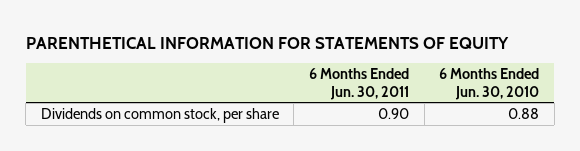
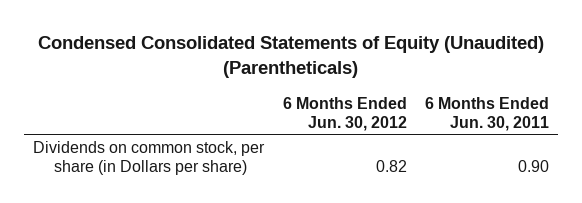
- PARENTHETICAL INFORMATION FOR STATEMENTS OF EQUITY
+ Condensed Consolidated Statements of Equity (Unaudited) (Parentheticals)
- | 6 Months Ended Jun. 30, 2011 | 6 Months Ended Jun. 30, 2010
+ | 6 Months Ended Jun. 30, 2012 | 6 Months Ended Jun. 30, 2011
- Dividends on common stock, per share | 0.90 | 0.88
+ Dividends on common stock, per share (in Dollars per share) | 0.82 | 0.90

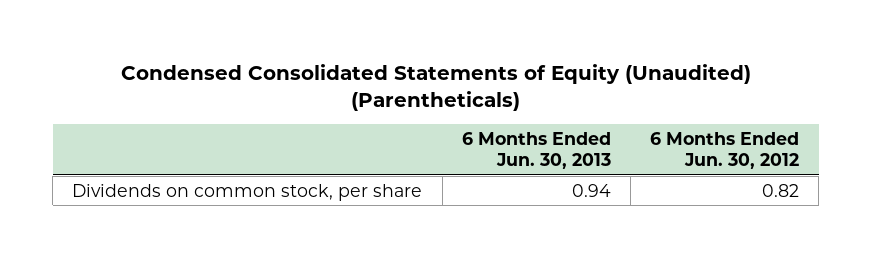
- | 6 Months Ended Jun. 30, 2012 | 6 Months Ended Jun. 30, 2011
+ | 6 Months Ended Jun. 30, 2013 | 6 Months Ended Jun. 30, 2012
- Dividends on common stock, per share (in Dollars per share) | 0.82 | 0.90
+ Dividends on common stock, per share | 0.94 | 0.82

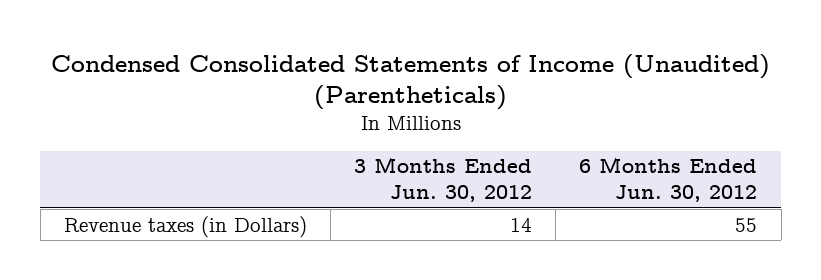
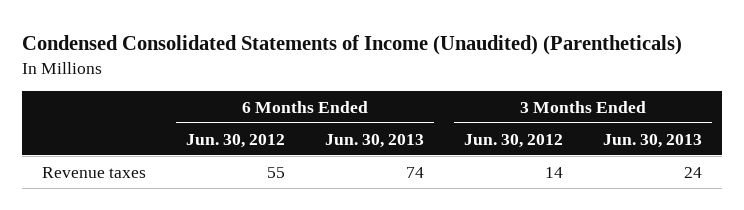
- | 3 Months Ended Jun. 30, 2012 | 6 Months Ended Jun. 30, 2012
+ | 6 Months Ended Jun. 30, 2012 | 6 Months Ended Jun. 30, 2013 | 3 Months Ended Jun. 30, 2012 | 3 Months Ended Jun. 30, 2013
- Revenue taxes (in Dollars) | 14 | 55
+ Revenue taxes | 55 | 74 | 14 | 24

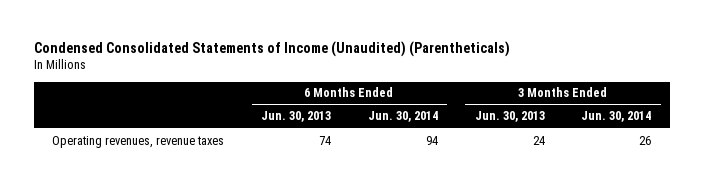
- | 6 Months Ended Jun. 30, 2012 | 6 Months Ended Jun. 30, 2013 | 3 Months Ended Jun. 30, 2012 | 3 Months Ended Jun. 30, 2013
+ | 6 Months Ended Jun. 30, 2013 | 6 Months Ended Jun. 30, 2014 | 3 Months Ended Jun. 30, 2013 | 3 Months Ended Jun. 30, 2014
- Revenue taxes | 55 | 74 | 14 | 24
+ Operating revenues, revenue taxes | 74 | 94 | 24 | 26

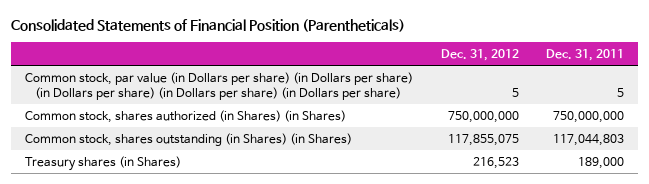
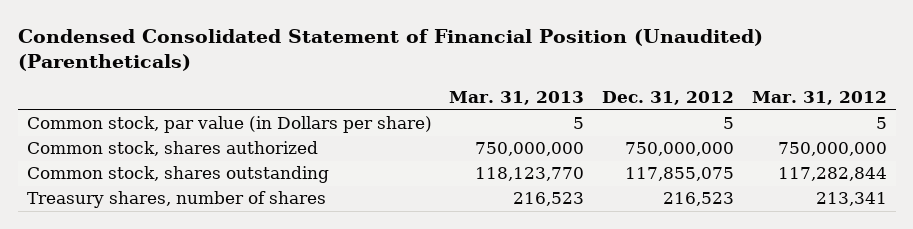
- Consolidated Statements of Financial Position (Parentheticals)
+ Condensed Consolidated Statement of Financial Position (Unaudited) (Parentheticals)
- | Dec. 31, 2012 | Dec. 31, 2011
+ | Mar. 31, 2013 | Dec. 31, 2012 | Mar. 31, 2012
- Common stock, par value (in Dollars per share) (in Dollars per share) (in Dollars per share) (in Dollars per share) (in Dollars per share) | 5 | 5
- Common stock, shares authorized (in Shares) (in Shares) | 750,000,000 | 750,000,000
- Common stock, shares outstanding (in Shares) (in Shares) | 117,855,075 | 117,044,803
- Treasury shares (in Shares) | 216,523 | 189,000
+ Common stock, par value (in Dollars per share) | 5 | 5 | 5
+ Common stock, shares authorized | 750,000,000 | 750,000,000 | 750,000,000
+ Common stock, shares outstanding | 118,123,770 | 117,855,075 | 117,282,844
+ Treasury shares, number of shares | 216,523 | 216,523 | 213,341

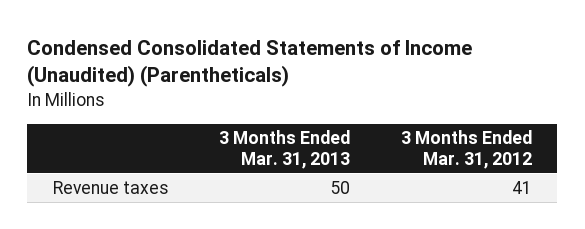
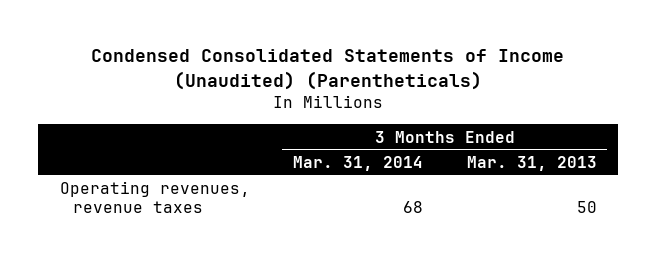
- | 3 Months Ended Mar. 31, 2013 | 3 Months Ended Mar. 31, 2012
+ | 3 Months Ended Mar. 31, 2014 | 3 Months Ended Mar. 31, 2013
- Revenue taxes | 50 | 41
+ Operating revenues, revenue taxes | 68 | 50

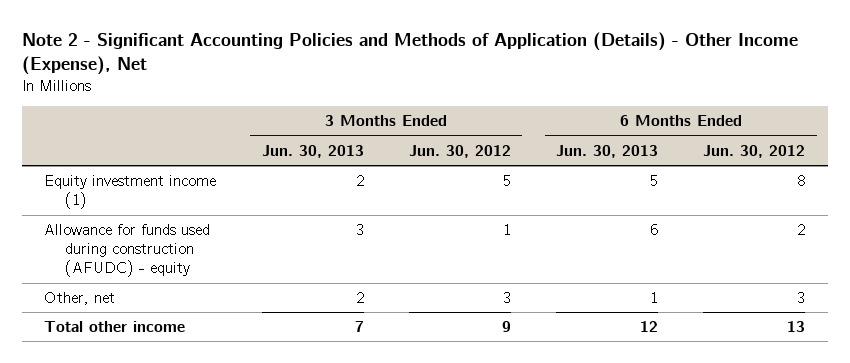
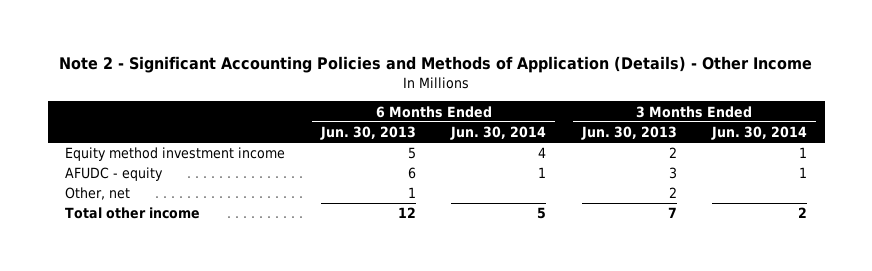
- Note 2 - Significant Accounting Policies and Methods of Application (Details) - Other Income (Expense), Net
+ Note 2 - Significant Accounting Policies and Methods of Application (Details) - Other Income
- | 3 Months Ended Jun. 30, 2013 | 3 Months Ended Jun. 30, 2012 | 6 Months Ended Jun. 30, 2013 | 6 Months Ended Jun. 30, 2012
+ | 6 Months Ended Jun. 30, 2013 | 6 Months Ended Jun. 30, 2014 | 3 Months Ended Jun. 30, 2013 | 3 Months Ended Jun. 30, 2014
- Equity investment income (1) | 2 | 5 | 5 | 8
- Allowance for funds used during construction (AFUDC) - equity | 3 | 1 | 6 | 2
+ Equity method investment income | 5 | 4 | 2 | 1
+ AFUDC - equity | 6 | 1 | 3 | 1

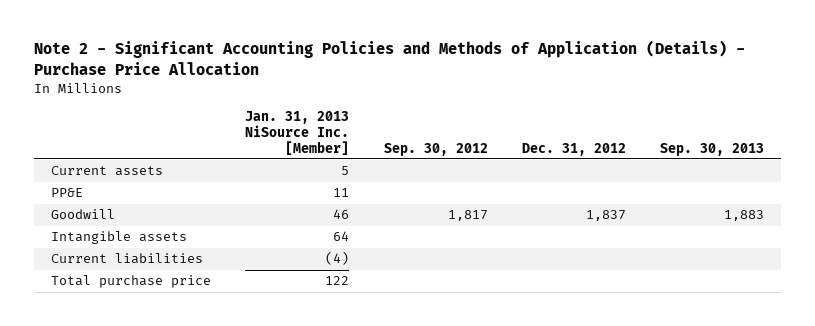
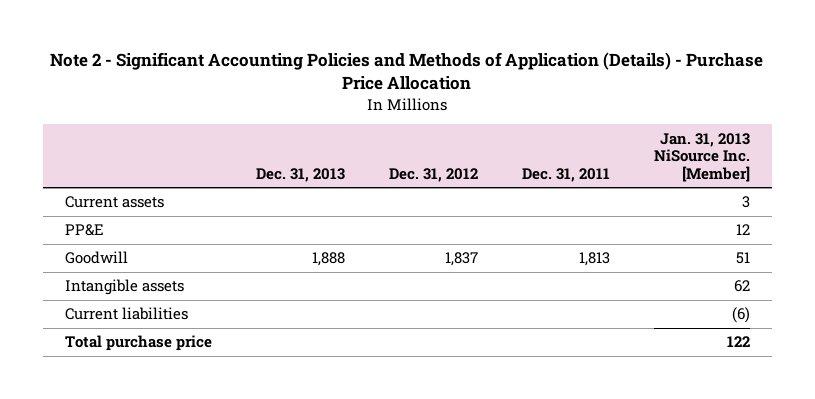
- | Jan. 31, 2013 NiSource Inc. [Member] | Sep. 30, 2012 | Dec. 31, 2012 | Sep. 30, 2013
+ | Dec. 31, 2013 | Dec. 31, 2012 | Dec. 31, 2011 | Jan. 31, 2013 NiSource Inc. [Member]
- Current assets | 5 | | |
- PP&E | 11 | | |
- Goodwill | 46 | 1,817 | 1,837 | 1,883
- Intangible assets | 64 | | |
- Current liabilities | (4) | | |
+ Current assets | | | | 3
+ PP&E | | | | 12
+ Goodwill | 1,888 | 1,837 | 1,813 | 51
+ Intangible assets | | | | 62
+ Current liabilities | | | | (6)

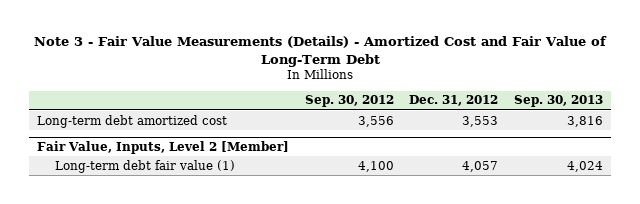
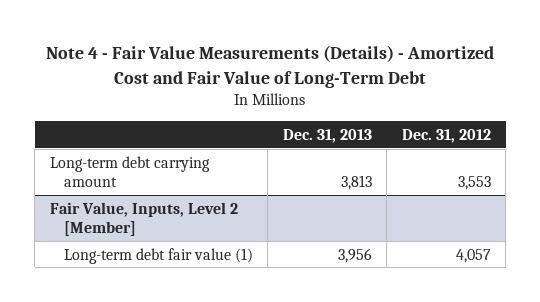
- Note 3 - Fair Value Measurements (Details) - Amortized Cost and Fair Value of Long-Term Debt
+ Note 4 - Fair Value Measurements (Details) - Amortized Cost and Fair Value of Long-Term Debt
- | Sep. 30, 2012 | Dec. 31, 2012 | Sep. 30, 2013
+ | Dec. 31, 2013 | Dec. 31, 2012
- Long-term debt amortized cost | 3,556 | 3,553 | 3,816
+ Long-term debt carrying amount | 3,813 | 3,553

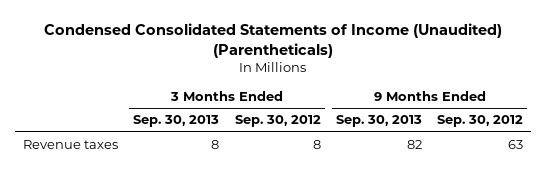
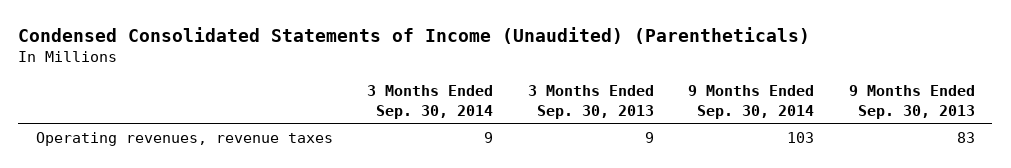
- | 3 Months Ended Sep. 30, 2013 | 3 Months Ended Sep. 30, 2012 | 9 Months Ended Sep. 30, 2013 | 9 Months Ended Sep. 30, 2012
+ | 3 Months Ended Sep. 30, 2014 | 3 Months Ended Sep. 30, 2013 | 9 Months Ended Sep. 30, 2014 | 9 Months Ended Sep. 30, 2013
- Revenue taxes | 8 | 8 | 82 | 63
+ Operating revenues, revenue taxes | 9 | 9 | 103 | 83

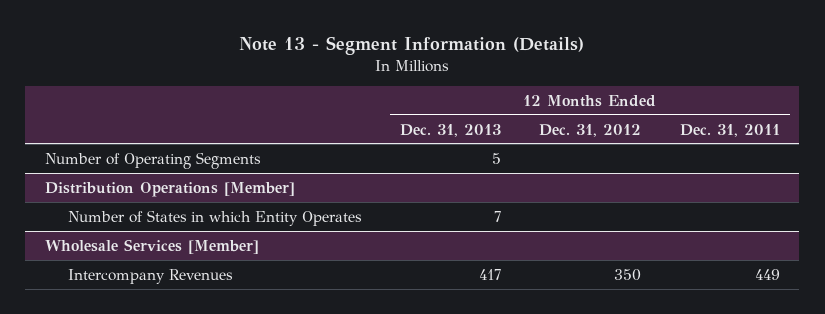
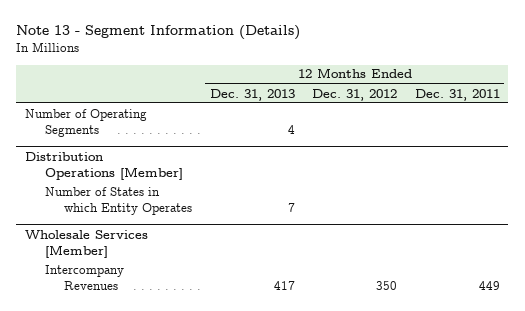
- Number of Operating Segments | 5 | |
+ Number of Operating Segments | 4 | |

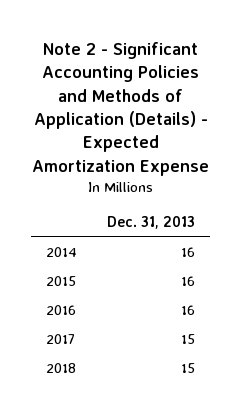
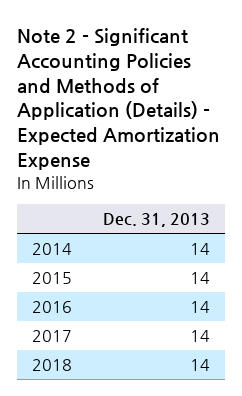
- 2014 | 16
- 2015 | 16
- 2016 | 16
- 2017 | 15
- 2018 | 15
+ 2014 | 14
+ 2015 | 14
+ 2016 | 14
+ 2017 | 14
+ 2018 | 14

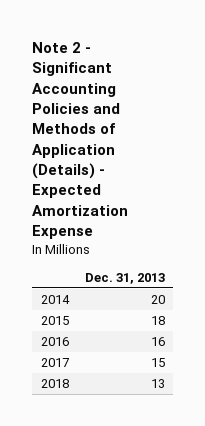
- 2014 | 14
- 2015 | 14
- 2016 | 14
- 2017 | 14
- 2018 | 14
+ 2014 | 20
+ 2015 | 18
+ 2016 | 16
+ 2017 | 15
+ 2018 | 13

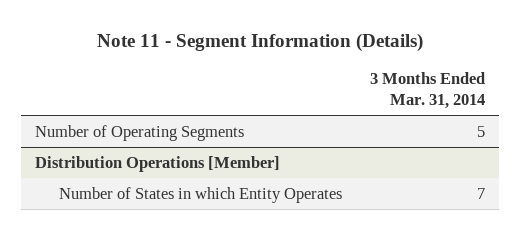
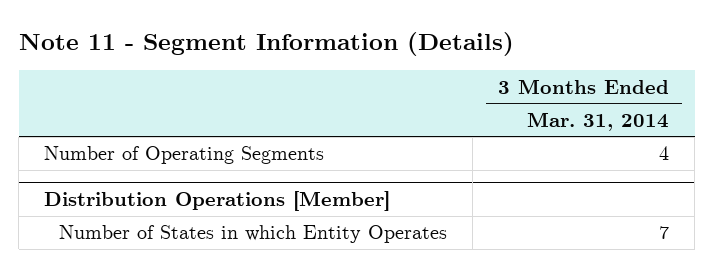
- Number of Operating Segments | 5
+ Number of Operating Segments | 4

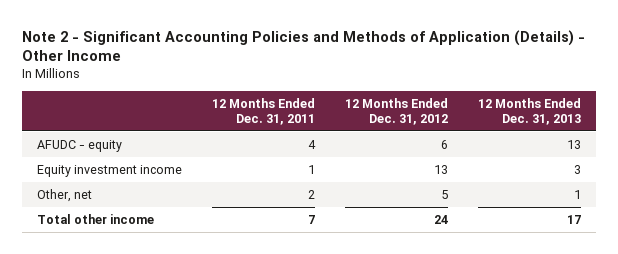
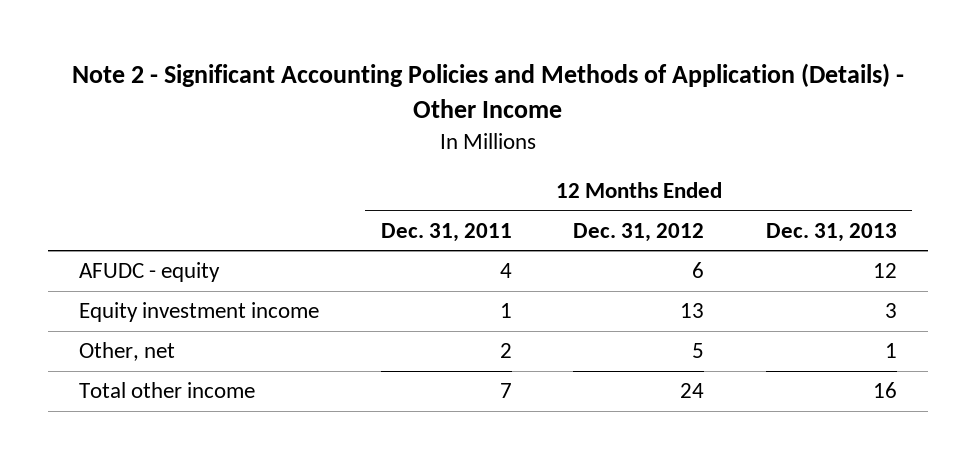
- AFUDC - equity | 4 | 6 | 13
+ AFUDC - equity | 4 | 6 | 12
- Total other income | 7 | 24 | 17
+ Total other income | 7 | 24 | 16

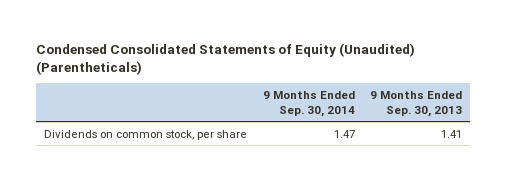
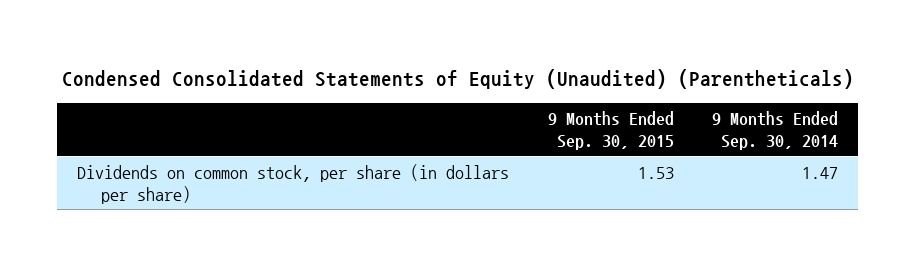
- | 9 Months Ended Sep. 30, 2014 | 9 Months Ended Sep. 30, 2013
+ | 9 Months Ended Sep. 30, 2015 | 9 Months Ended Sep. 30, 2014
- Dividends on common stock, per share | 1.47 | 1.41
+ Dividends on common stock, per share (in dollars per share) | 1.53 | 1.47

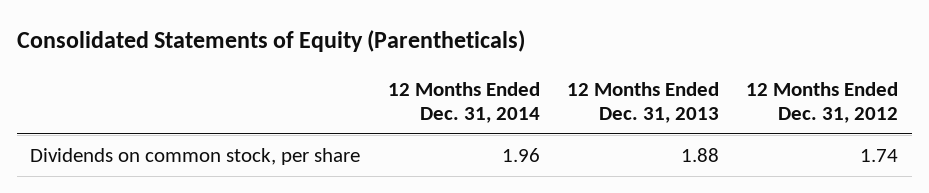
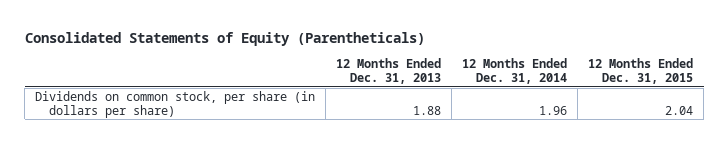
- | 12 Months Ended Dec. 31, 2014 | 12 Months Ended Dec. 31, 2013 | 12 Months Ended Dec. 31, 2012
+ | 12 Months Ended Dec. 31, 2013 | 12 Months Ended Dec. 31, 2014 | 12 Months Ended Dec. 31, 2015
- Dividends on common stock, per share | 1.96 | 1.88 | 1.74
+ Dividends on common stock, per share (in dollars per share) | 1.88 | 1.96 | 2.04

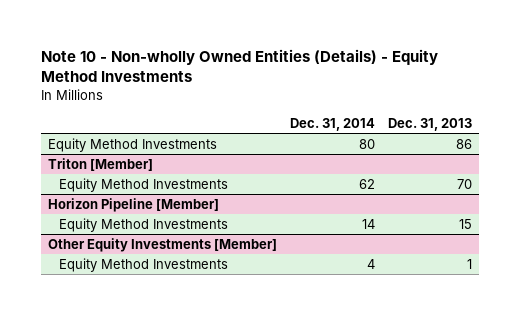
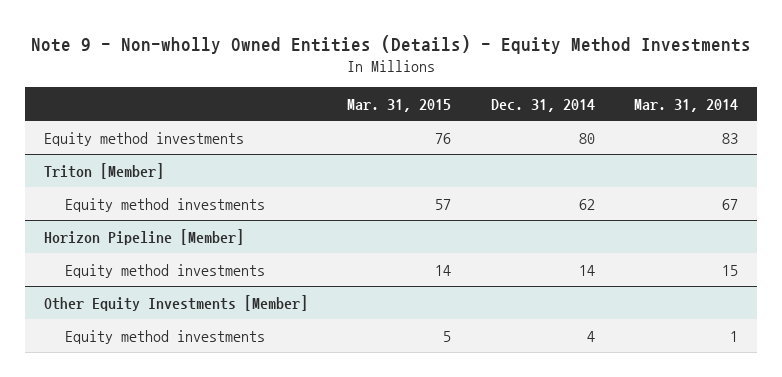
- Note 10 - Non-wholly Owned Entities (Details) - Equity Method Investments
+ Note 9 - Non-wholly Owned Entities (Details) - Equity Method Investments
- | Dec. 31, 2014 | Dec. 31, 2013
+ | Mar. 31, 2015 | Dec. 31, 2014 | Mar. 31, 2014
- Equity Method Investments | 80 | 86
+ Equity method investments | 76 | 80 | 83
@ Triton [Member]
- Equity Method Investments | 62 | 70
+ Equity method investments | 57 | 62 | 67
@ Horizon Pipeline [Member]
- Equity Method Investments | 14 | 15
+ Equity method investments | 14 | 14 | 15
@ Other Equity Investments [Member]
- Equity Method Investments | 4 | 1
+ Equity method investments | 5 | 4 | 1

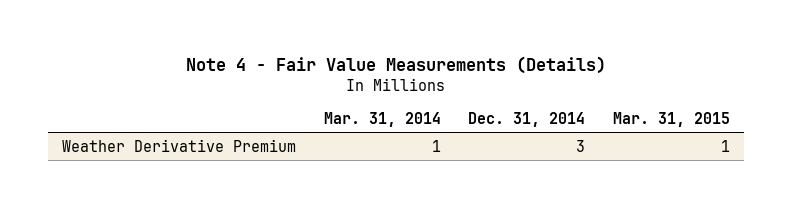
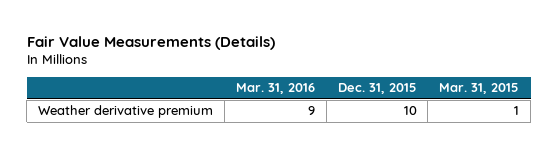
- Note 4 - Fair Value Measurements (Details)
+ Fair Value Measurements (Details)
- | Mar. 31, 2014 | Dec. 31, 2014 | Mar. 31, 2015
+ | Mar. 31, 2016 | Dec. 31, 2015 | Mar. 31, 2015
- Weather Derivative Premium | 1 | 3 | 1
+ Weather derivative premium | 9 | 10 | 1

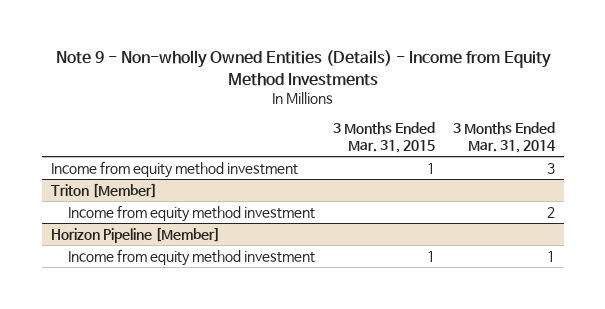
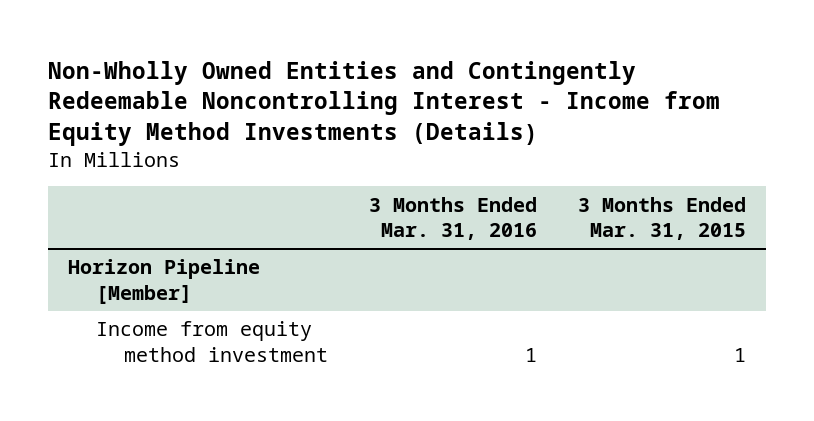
- Note 9 - Non-wholly Owned Entities (Details) - Income from Equity Method Investments
+ Non-Wholly Owned Entities and Contingently Redeemable Noncontrolling Interest - Income from Equity Method Investments (Details)
- | 3 Months Ended Mar. 31, 2015 | 3 Months Ended Mar. 31, 2014
+ | 3 Months Ended Mar. 31, 2016 | 3 Months Ended Mar. 31, 2015
- Income from equity method investment | 1 | 3
- Triton [Member]
- Income from equity method investment | | 2

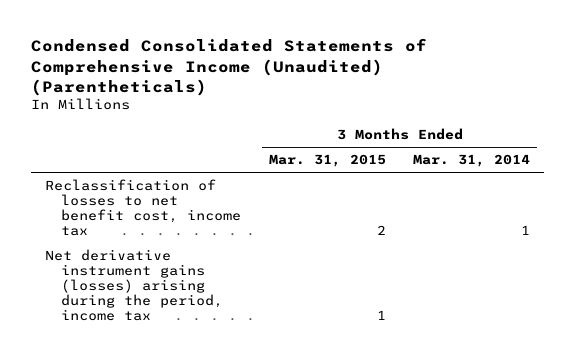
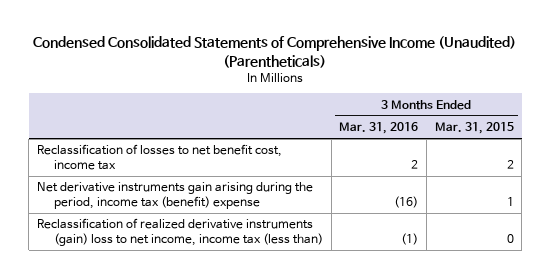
- | 3 Months Ended Mar. 31, 2015 | 3 Months Ended Mar. 31, 2014
+ | 3 Months Ended Mar. 31, 2016 | 3 Months Ended Mar. 31, 2015
- Net derivative instrument gains (losses) arising during the period, income tax | 1 |
+ Net derivative instruments gain arising during the period, income tax (benefit) expense | (16) | 1
+ Reclassification of realized derivative instruments (gain) loss to net income, income tax (less than) | (1) | 0

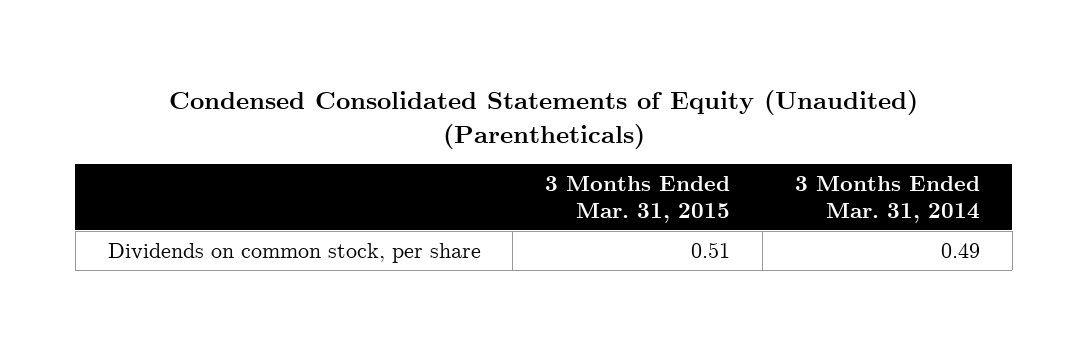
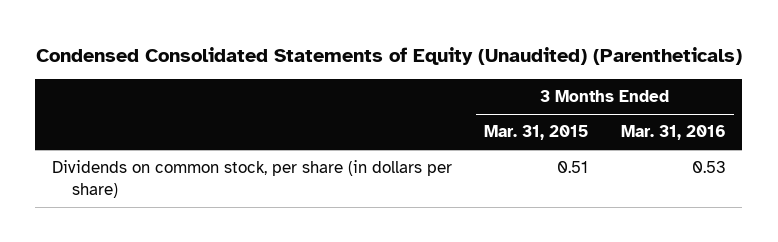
- | 3 Months Ended Mar. 31, 2015 | 3 Months Ended Mar. 31, 2014
+ | 3 Months Ended Mar. 31, 2015 | 3 Months Ended Mar. 31, 2016
- Dividends on common stock, per share | 0.51 | 0.49
+ Dividends on common stock, per share (in dollars per share) | 0.51 | 0.53

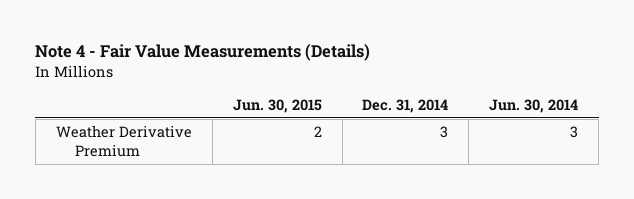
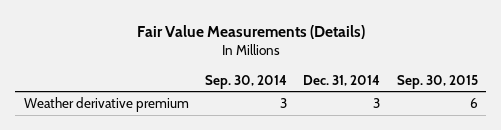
- Note 4 - Fair Value Measurements (Details)
+ Fair Value Measurements (Details)
- | Jun. 30, 2015 | Dec. 31, 2014 | Jun. 30, 2014
+ | Sep. 30, 2014 | Dec. 31, 2014 | Sep. 30, 2015
- Weather Derivative Premium | 2 | 3 | 3
+ Weather derivative premium | 3 | 3 | 6

